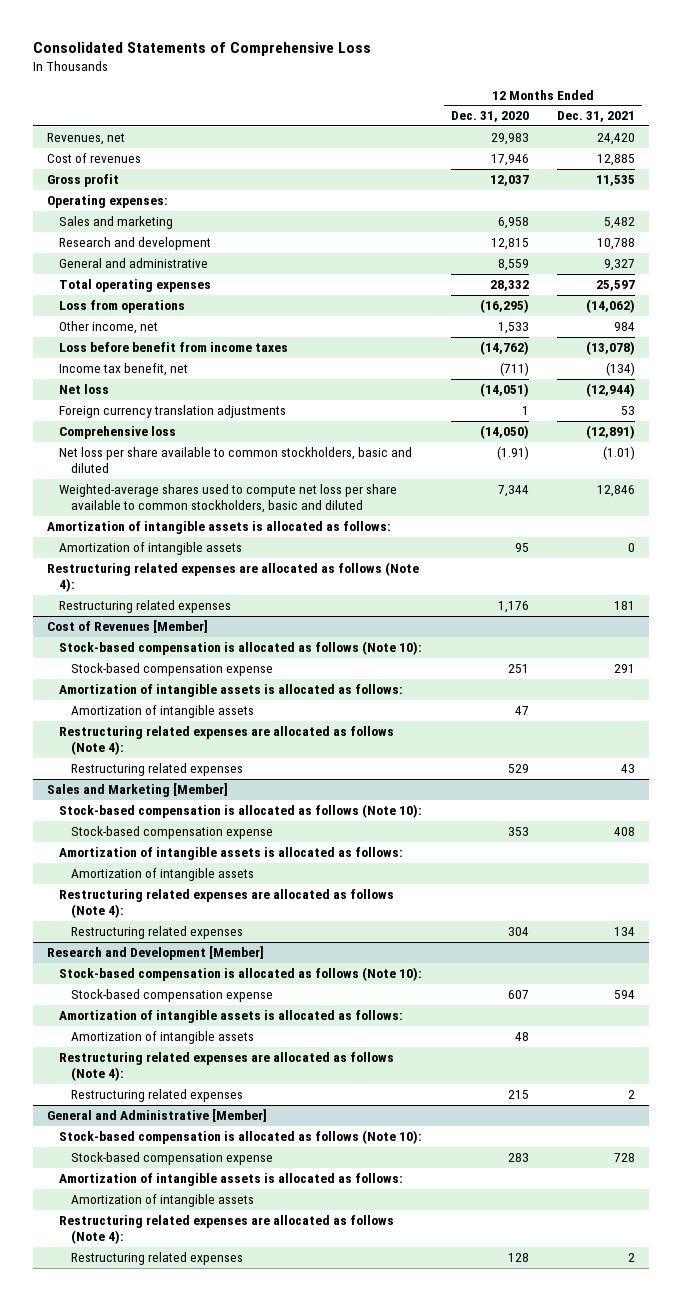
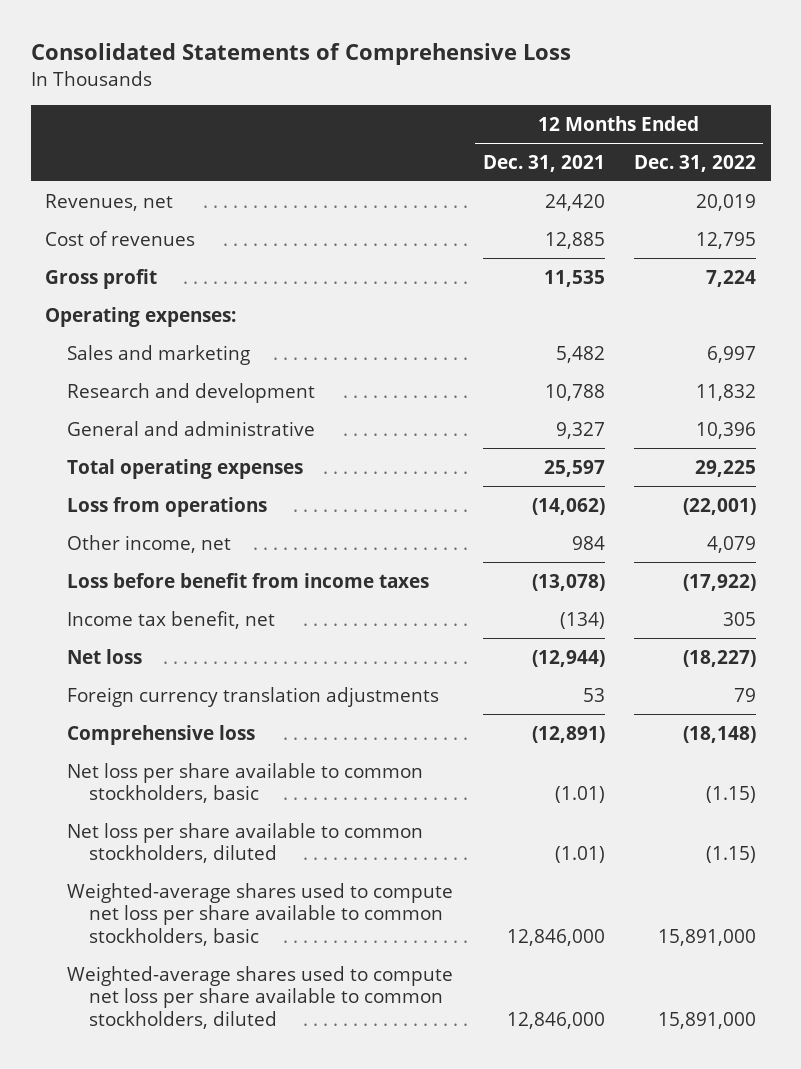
- | 12 Months Ended Dec. 31, 2020 | 12 Months Ended Dec. 31, 2021
+ | 12 Months Ended Dec. 31, 2021 | 12 Months Ended Dec. 31, 2022
- Net loss per share available to common stockholders, basic and diluted | (1.91) | (1.01)
- Weighted-average shares used to compute net loss per share available to common stockholders, basic and diluted | 7,344 | 12,846
- Amortization of intangible assets is allocated as follows:
- Amortization of intangible assets | 95 | 0
- Restructuring related expenses are allocated as follows (Note 4):
- Restructuring related expenses | 1,176 | 181
- Cost of Revenues [Member]
- Stock-based compensation is allocated as follows (Note 10):
- Stock-based compensation expense | 251 | 291
- Amortization of intangible assets is allocated as follows:
- Amortization of intangible assets | 47 |
- Restructuring related expenses are allocated as follows (Note 4):
- Restructuring related expenses | 529 | 43
- Sales and Marketing [Member]
- Stock-based compensation is allocated as follows (Note 10):
- Stock-based compensation expense | 353 | 408
- Amortization of intangible assets is allocated as follows:
- Amortization of intangible assets
- Restructuring related expenses are allocated as follows (Note 4):
- Restructuring related expenses | 304 | 134
- Research and Development [Member]
- Stock-based compensation is allocated as follows (Note 10):
- Stock-based compensation expense | 607 | 594
- Amortization of intangible assets is allocated as follows:
- Amortization of intangible assets | 48 |
- Restructuring related expenses are allocated as follows (Note 4):
- Restructuring related expenses | 215 | 2
- General and Administrative [Member]
- Stock-based compensation is allocated as follows (Note 10):
- Stock-based compensation expense | 283 | 728
- Amortization of intangible assets is allocated as follows:
- Amortization of intangible assets
- Restructuring related expenses are allocated as follows (Note 4):
- Restructuring related expenses | 128 | 2
+ Net loss per share available to common stockholders, basic | (1.01) | (1.15)
+ Net loss per share available to common stockholders, diluted | (1.01) | (1.15)
+ Weighted-average shares used to compute net loss per share available to common stockholders, basic | 12,846,000 | 15,891,000
+ Weighted-average shares used to compute net loss per share available to common stockholders, diluted | 12,846,000 | 15,891,000

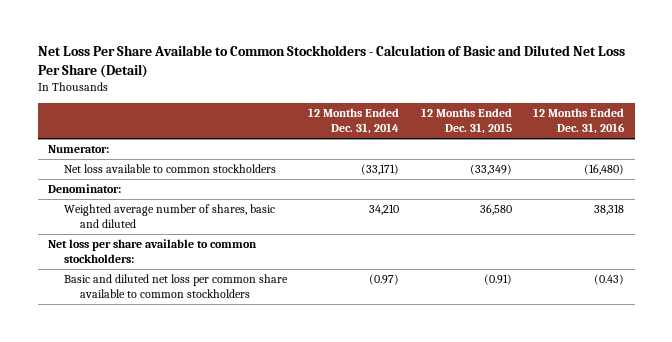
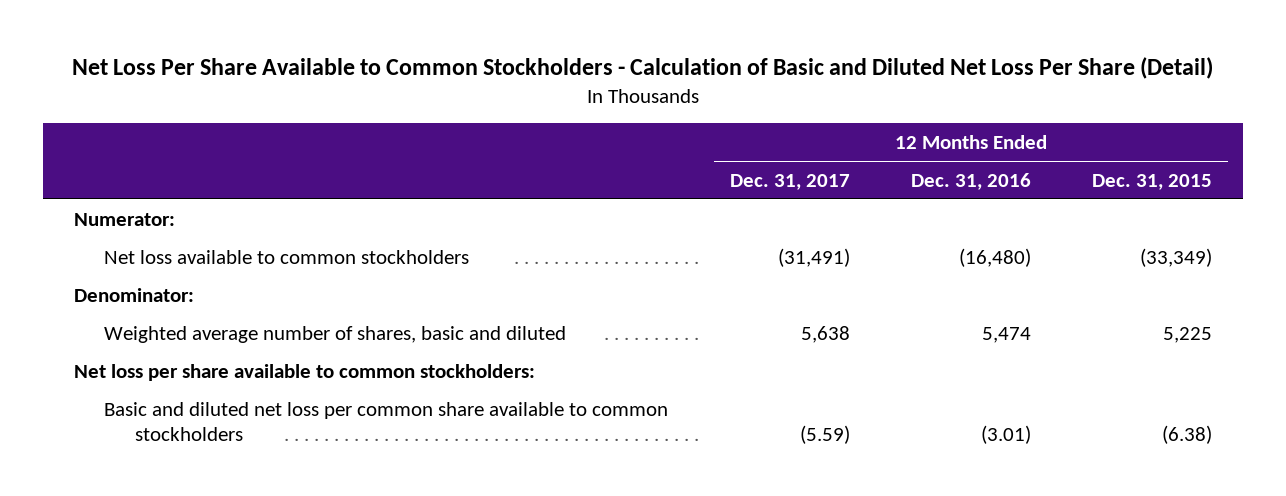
- | 12 Months Ended Dec. 31, 2014 | 12 Months Ended Dec. 31, 2015 | 12 Months Ended Dec. 31, 2016
+ | 12 Months Ended Dec. 31, 2017 | 12 Months Ended Dec. 31, 2016 | 12 Months Ended Dec. 31, 2015
- Weighted average number of shares, basic and diluted | 34,210 | 36,580 | 38,318
+ Weighted average number of shares, basic and diluted | 5,638 | 5,474 | 5,225
- Basic and diluted net loss per common share available to common stockholders | (0.97) | (0.91) | (0.43)
+ Basic and diluted net loss per common share available to common stockholders | (5.59) | (3.01) | (6.38)

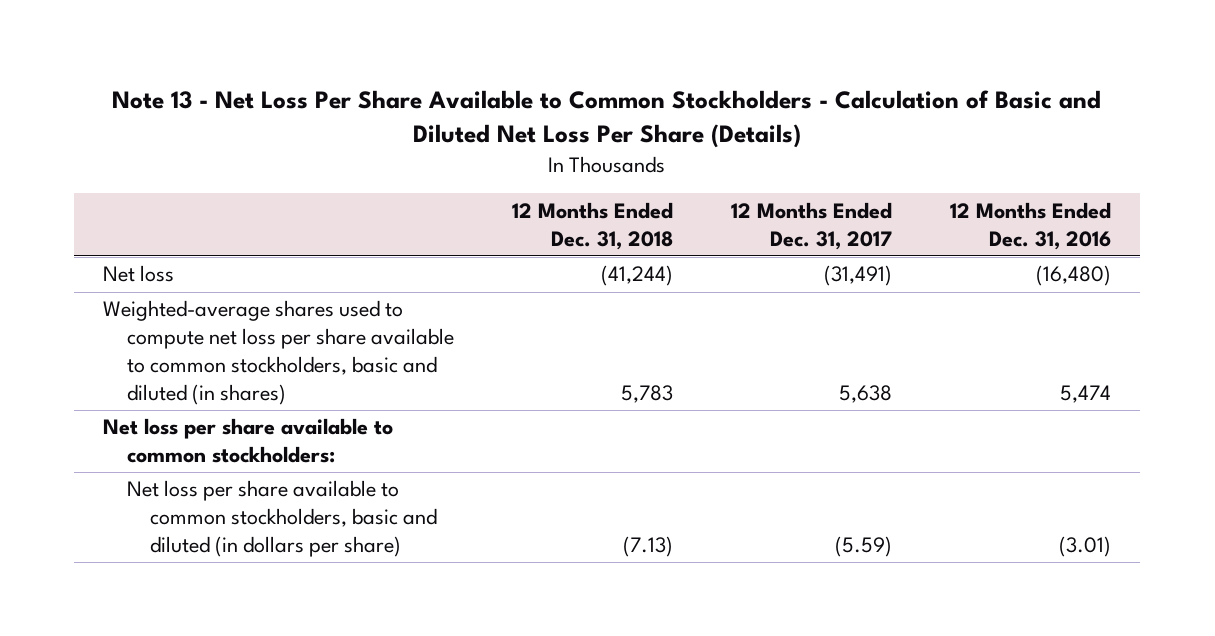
- Net Loss Per Share Available to Common Stockholders - Calculation of Basic and Diluted Net Loss Per Share (Detail)
+ Note 13 - Net Loss Per Share Available to Common Stockholders - Calculation of Basic and Diluted Net Loss Per Share (Details)
- | 12 Months Ended Dec. 31, 2017 | 12 Months Ended Dec. 31, 2016 | 12 Months Ended Dec. 31, 2015
+ | 12 Months Ended Dec. 31, 2018 | 12 Months Ended Dec. 31, 2017 | 12 Months Ended Dec. 31, 2016
- Numerator:
- Net loss available to common stockholders | (31,491) | (16,480) | (33,349)
- Denominator:
- Weighted average number of shares, basic and diluted | 5,638 | 5,474 | 5,225
+ Net loss | (41,244) | (31,491) | (16,480)
+ Weighted-average shares used to compute net loss per share available to common stockholders, basic and diluted (in shares) | 5,783 | 5,638 | 5,474
- Basic and diluted net loss per common share available to common stockholders | (5.59) | (3.01) | (6.38)
+ Net loss per share available to common stockholders, basic and diluted (in dollars per share) | (7.13) | (5.59) | (3.01)

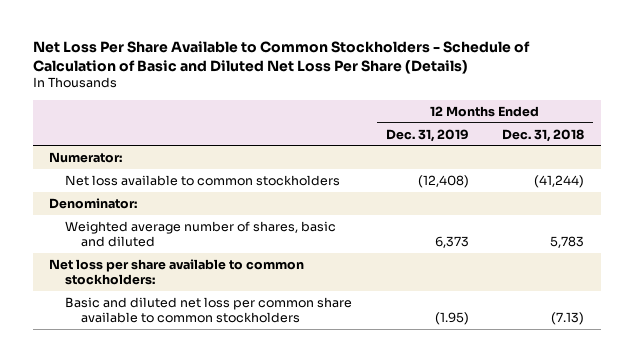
- Note 13 - Net Loss Per Share Available to Common Stockholders - Calculation of Basic and Diluted Net Loss Per Share (Details)
+ Net Loss Per Share Available to Common Stockholders - Schedule of Calculation of Basic and Diluted Net Loss Per Share (Details)
- | 12 Months Ended Dec. 31, 2018 | 12 Months Ended Dec. 31, 2017 | 12 Months Ended Dec. 31, 2016
+ | 12 Months Ended Dec. 31, 2019 | 12 Months Ended Dec. 31, 2018
- Net loss | (41,244) | (31,491) | (16,480)
- Weighted-average shares used to compute net loss per share available to common stockholders, basic and diluted (in shares) | 5,783 | 5,638 | 5,474
+ Numerator:
+ Net loss available to common stockholders | (12,408) | (41,244)
+ Denominator:
+ Weighted average number of shares, basic and diluted | 6,373 | 5,783
- Net loss per share available to common stockholders, basic and diluted (in dollars per share) | (7.13) | (5.59) | (3.01)
+ Basic and diluted net loss per common share available to common stockholders | (1.95) | (7.13)

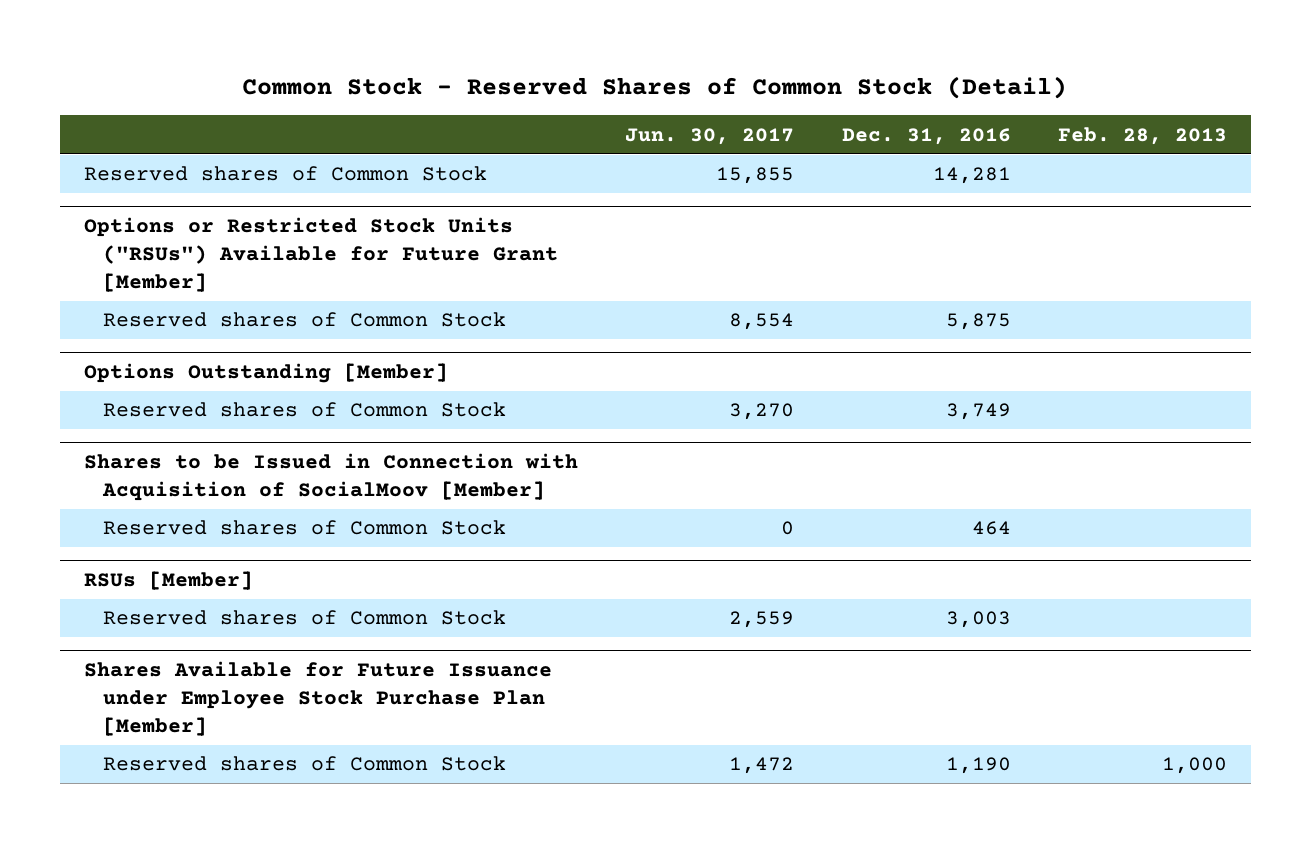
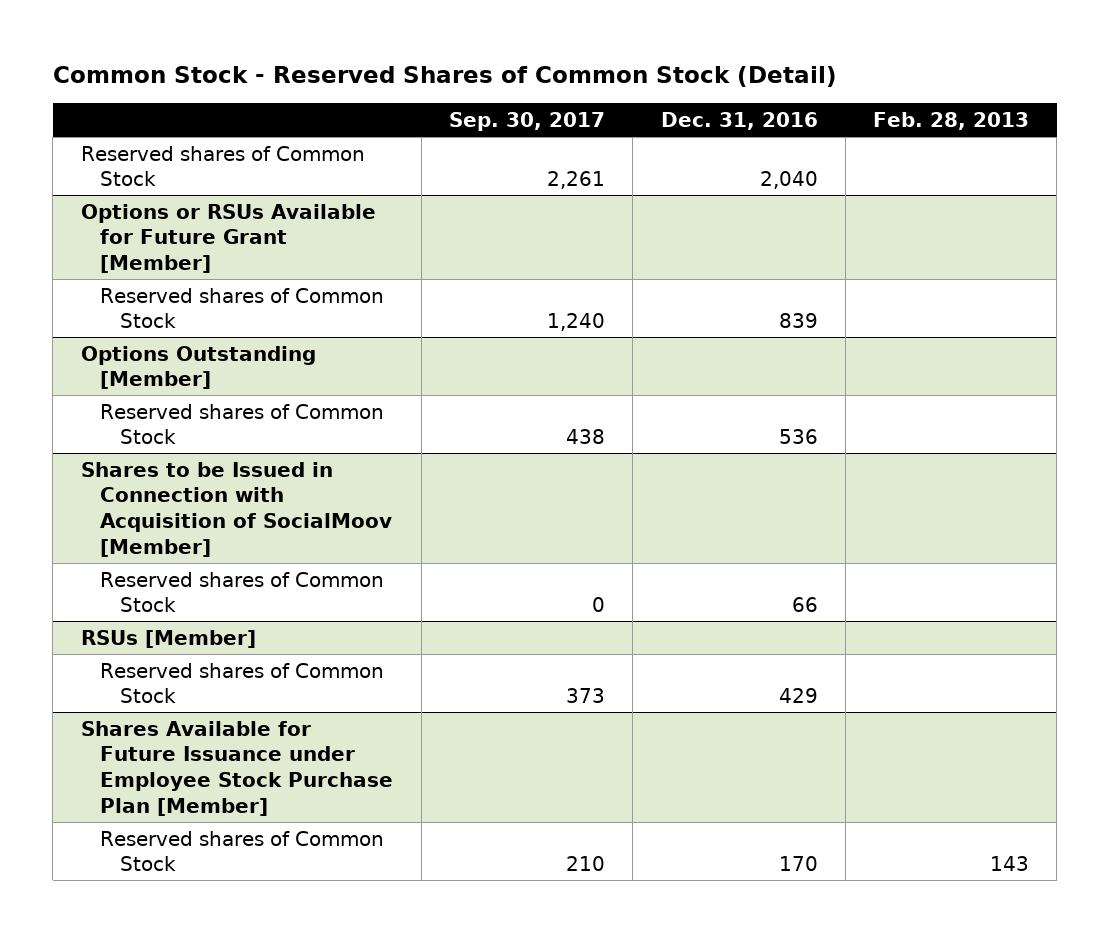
- | Jun. 30, 2017 | Dec. 31, 2016 | Feb. 28, 2013
+ | Sep. 30, 2017 | Dec. 31, 2016 | Feb. 28, 2013
- Reserved shares of Common Stock | 15,855 | 14,281 |
- Options or Restricted Stock Units ("RSUs") Available for Future Grant [Member]
- Reserved shares of Common Stock | 8,554 | 5,875 |
+ Reserved shares of Common Stock | 2,261 | 2,040 |
+ Options or RSUs Available for Future Grant [Member]
+ Reserved shares of Common Stock | 1,240 | 839 |
@ Options Outstanding [Member]
- Reserved shares of Common Stock | 3,270 | 3,749 |
+ Reserved shares of Common Stock | 438 | 536 |
@ Shares to be Issued in Connection with Acquisition of SocialMoov [Member]
- Reserved shares of Common Stock | 0 | 464 |
+ Reserved shares of Common Stock | 0 | 66 |
@ RSUs [Member]
- Reserved shares of Common Stock | 2,559 | 3,003 |
+ Reserved shares of Common Stock | 373 | 429 |
@ Shares Available for Future Issuance under Employee Stock Purchase Plan [Member]
- Reserved shares of Common Stock | 1,472 | 1,190 | 1,000
+ Reserved shares of Common Stock | 210 | 170 | 143

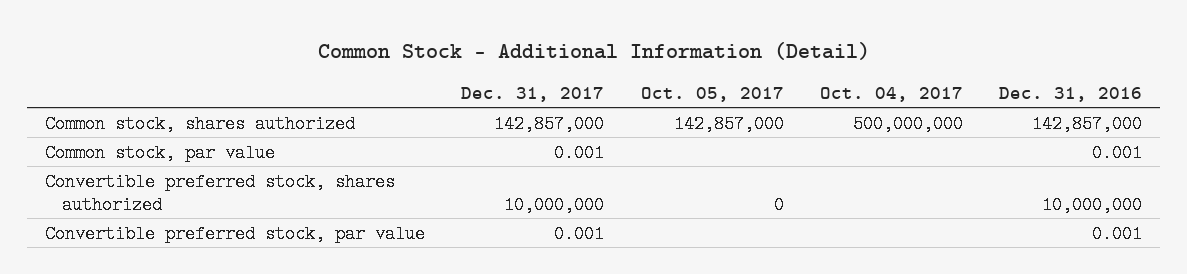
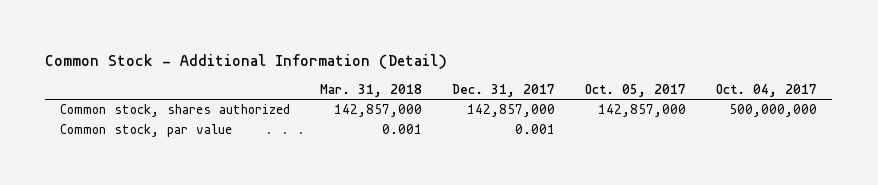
- | Dec. 31, 2017 | Oct. 05, 2017 | Oct. 04, 2017 | Dec. 31, 2016
+ | Mar. 31, 2018 | Dec. 31, 2017 | Oct. 05, 2017 | Oct. 04, 2017
- Convertible preferred stock, shares authorized | 10,000,000 | 0 | | 10,000,000
- Convertible preferred stock, par value | 0.001 | | | 0.001

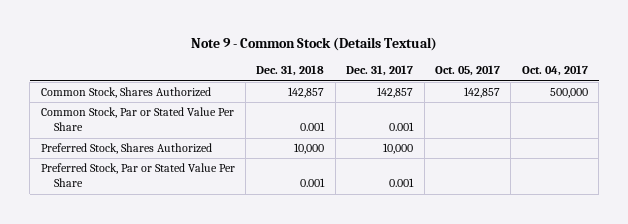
- Common Stock - Additional Information (Detail)
+ Note 9 - Common Stock (Details Textual)
- | Mar. 31, 2018 | Dec. 31, 2017 | Oct. 05, 2017 | Oct. 04, 2017
+ | Dec. 31, 2018 | Dec. 31, 2017 | Oct. 05, 2017 | Oct. 04, 2017
- Common stock, shares authorized | 142,857,000 | 142,857,000 | 142,857,000 | 500,000,000
- Common stock, par value | 0.001 | 0.001 | |
+ Common Stock, Shares Authorized | 142,857 | 142,857 | 142,857 | 500,000
+ Common Stock, Par or Stated Value Per Share | 0.001 | 0.001 | |
+ Preferred Stock, Shares Authorized | 10,000 | 10,000 | |
+ Preferred Stock, Par or Stated Value Per Share | 0.001 | 0.001 | |

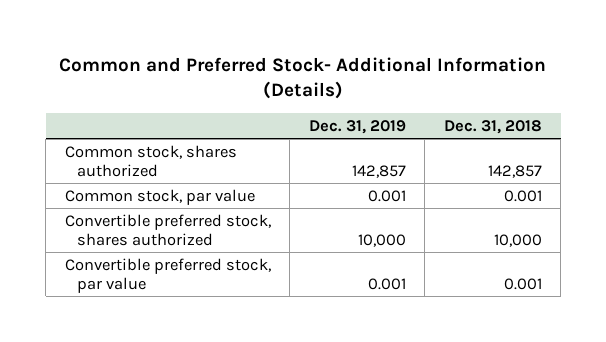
- Note 9 - Common Stock (Details Textual)
+ Common and Preferred Stock- Additional Information (Details)
- | Dec. 31, 2018 | Dec. 31, 2017 | Oct. 05, 2017 | Oct. 04, 2017
+ | Dec. 31, 2019 | Dec. 31, 2018
- Common Stock, Shares Authorized | 142,857 | 142,857 | 142,857 | 500,000
- Common Stock, Par or Stated Value Per Share | 0.001 | 0.001 | |
- Preferred Stock, Shares Authorized | 10,000 | 10,000 | |
- Preferred Stock, Par or Stated Value Per Share | 0.001 | 0.001 | |
+ Common stock, shares authorized | 142,857 | 142,857
+ Common stock, par value | 0.001 | 0.001
+ Convertible preferred stock, shares authorized | 10,000 | 10,000
+ Convertible preferred stock, par value | 0.001 | 0.001

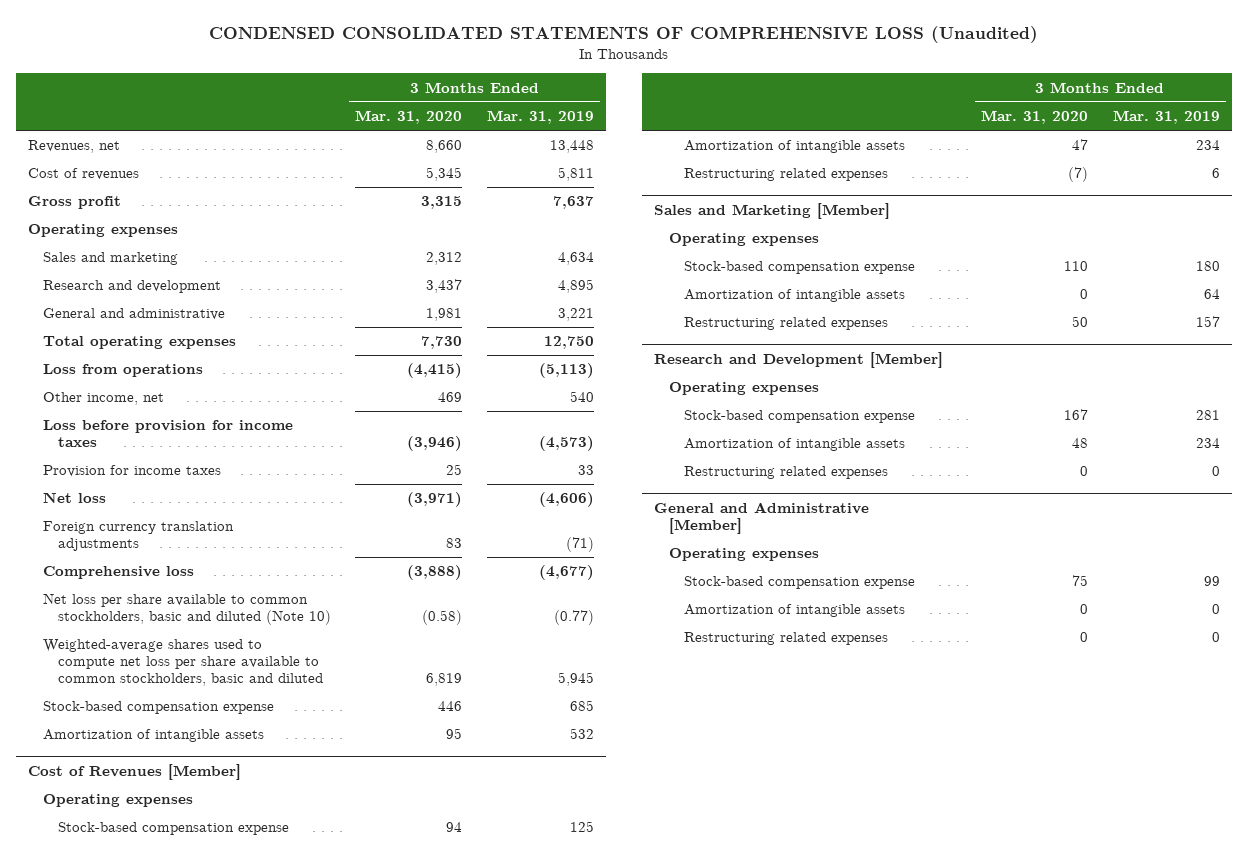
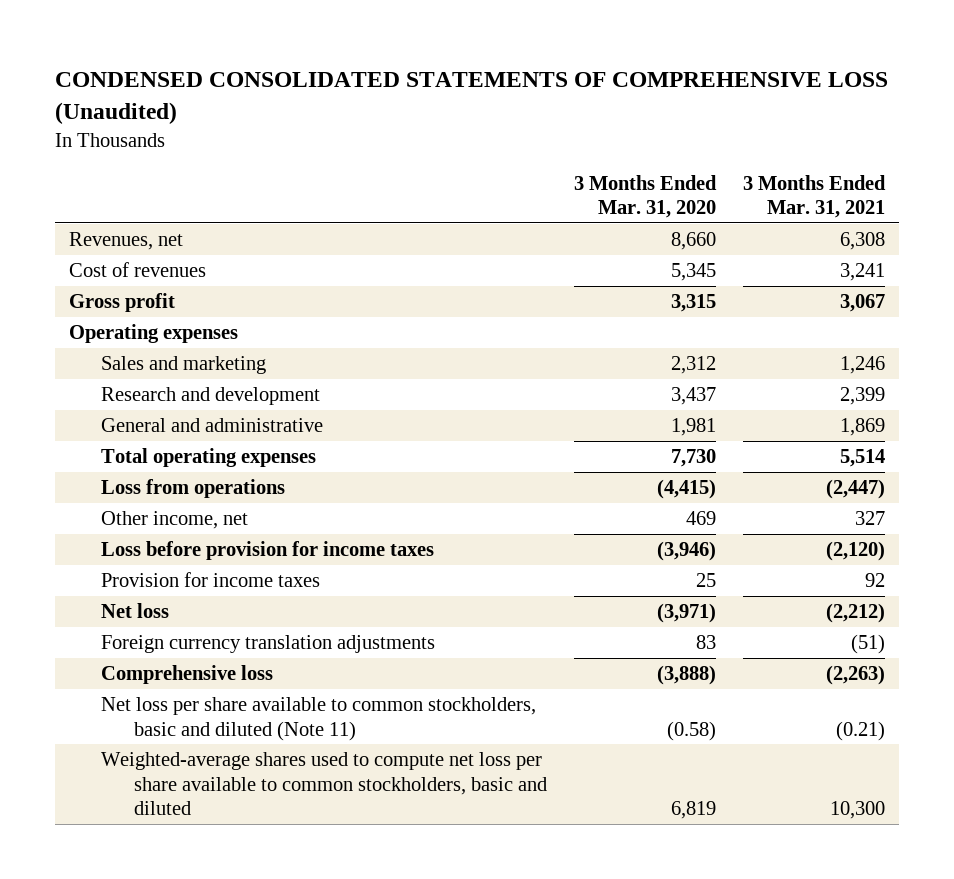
- | 3 Months Ended Mar. 31, 2020 | 3 Months Ended Mar. 31, 2019
+ | 3 Months Ended Mar. 31, 2020 | 3 Months Ended Mar. 31, 2021
- Net loss per share available to common stockholders, basic and diluted (Note 10) | (0.58) | (0.77)
+ Net loss per share available to common stockholders, basic and diluted (Note 11) | (0.58) | (0.21)
- Stock-based compensation expense | 446 | 685
- Amortization of intangible assets | 95 | 532
- Cost of Revenues [Member]
- Operating expenses
- Stock-based compensation expense | 94 | 125
- Amortization of intangible assets | 47 | 234
- Restructuring related expenses | (7) | 6
- Sales and Marketing [Member]
- Operating expenses
- Stock-based compensation expense | 110 | 180
- Amortization of intangible assets | 0 | 64
- Restructuring related expenses | 50 | 157
- Research and Development [Member]
- Operating expenses
- Stock-based compensation expense | 167 | 281
- Amortization of intangible assets | 48 | 234
- Restructuring related expenses | 0 | 0
- General and Administrative [Member]
- Operating expenses
- Stock-based compensation expense | 75 | 99
- Amortization of intangible assets | 0 | 0
- Restructuring related expenses | 0 | 0

